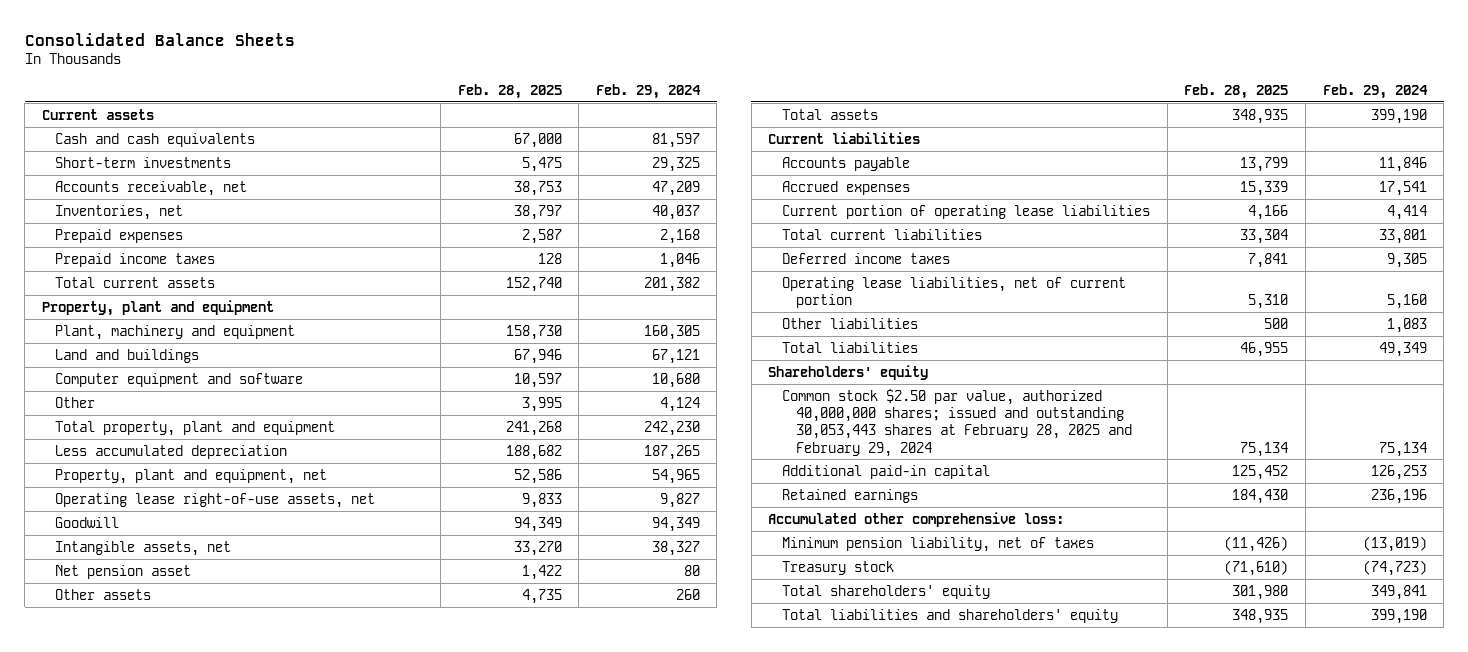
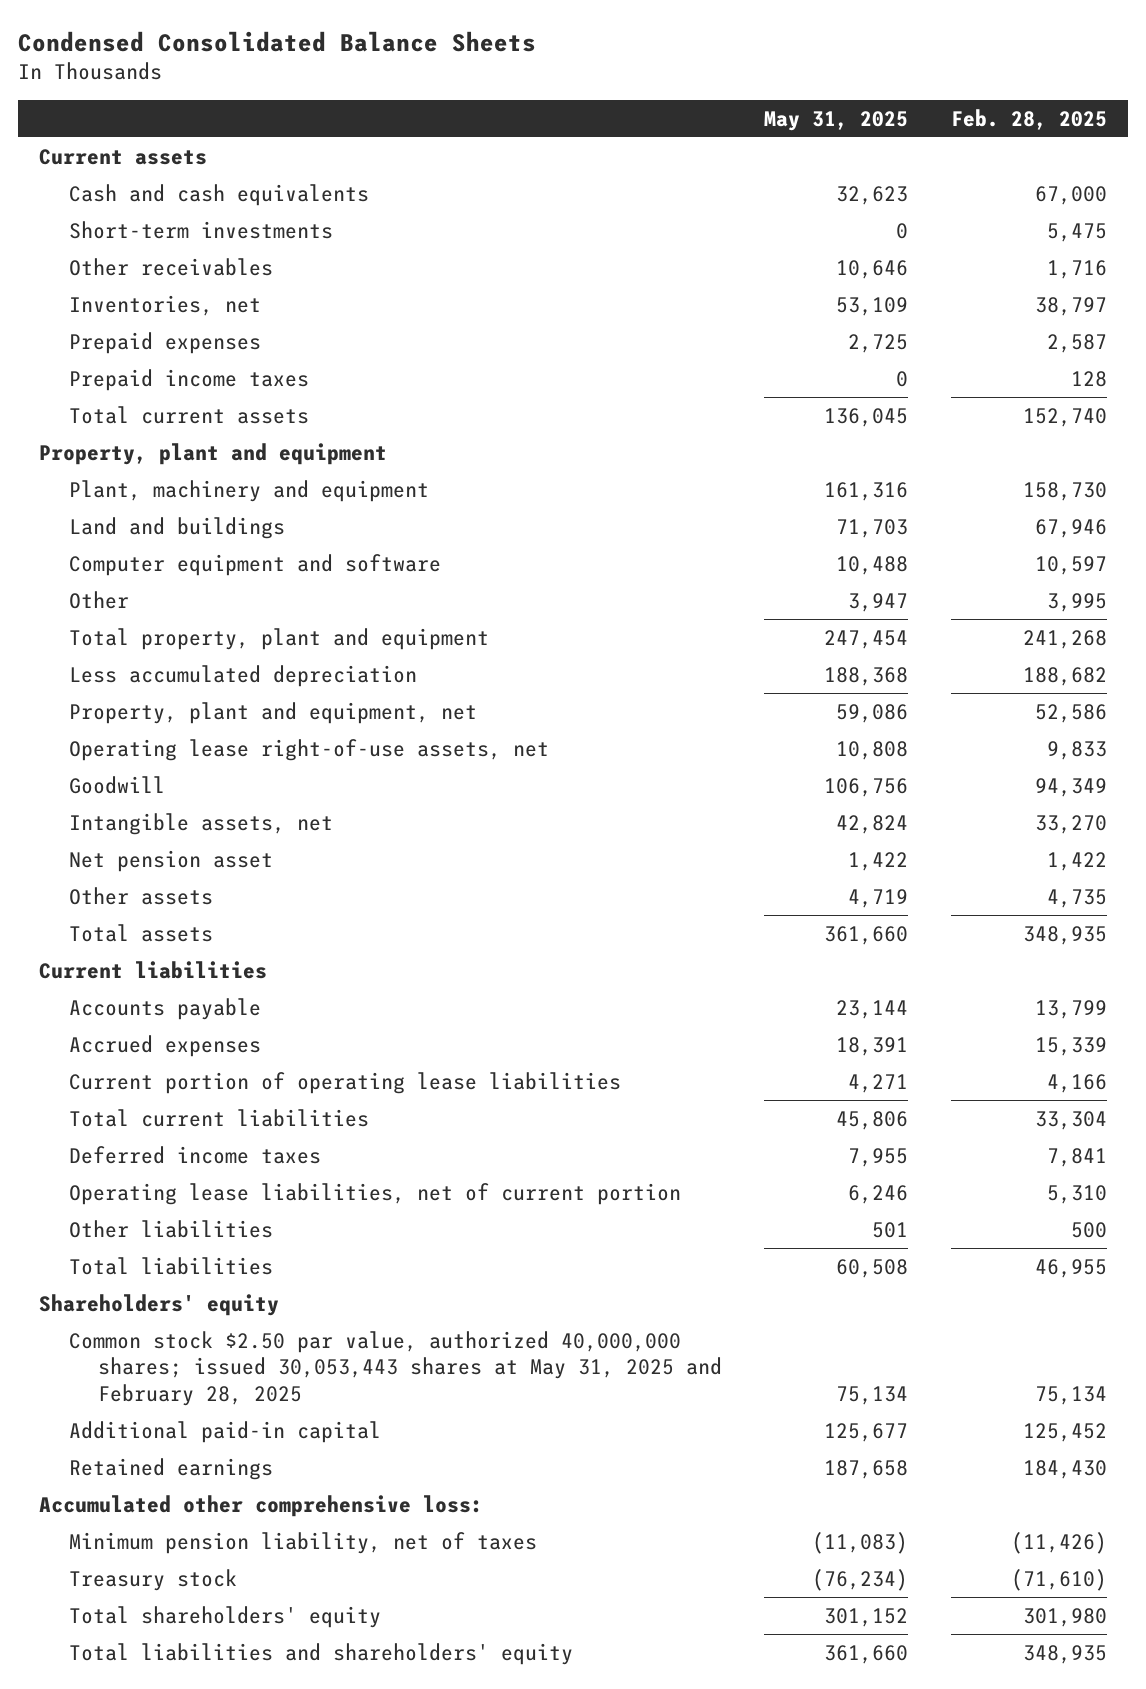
- Consolidated Balance Sheets
+ Condensed Consolidated Balance Sheets
- | Feb. 28, 2025 | Feb. 29, 2024
+ | May 31, 2025 | Feb. 28, 2025
- Accounts receivable, net | 38,753 | 47,209
+ Other receivables | 10,646 | 1,716
- Common stock $2.50 par value, authorized 40,000,000 shares; issued and outstanding 30,053,443 shares at February 28, 2025 and February 29, 2024 | 75,134 | 75,134
+ Common stock $2.50 par value, authorized 40,000,000 shares; issued 30,053,443 shares at May 31, 2025 and February 28, 2025 | 75,134 | 75,134

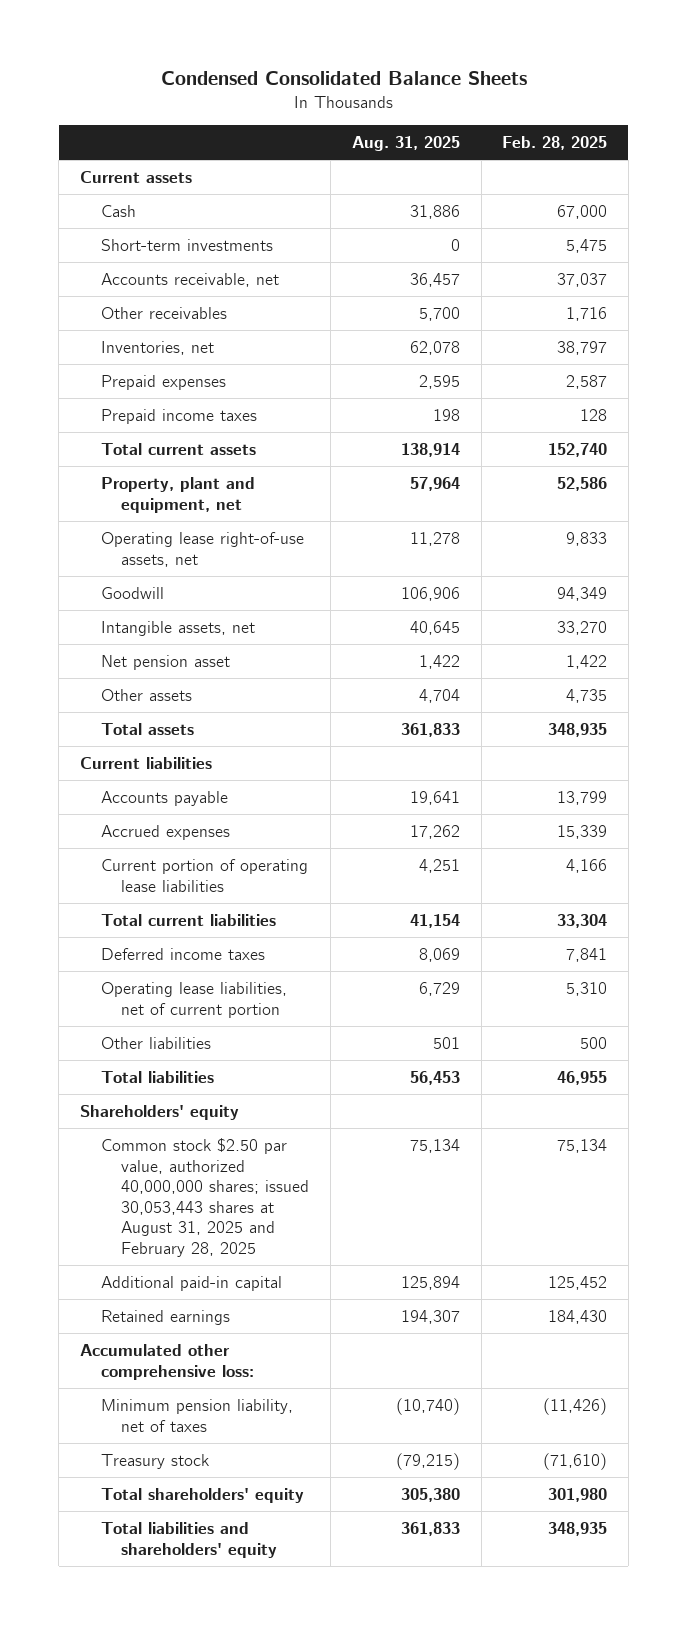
- | May 31, 2025 | Feb. 28, 2025
+ | Aug. 31, 2025 | Feb. 28, 2025
- Cash and cash equivalents | 32,623 | 67,000
+ Cash | 31,886 | 67,000
+ Accounts receivable, net | 36,457 | 37,037
- Property, plant and equipment
- Plant, machinery and equipment | 161,316 | 158,730
- Land and buildings | 71,703 | 67,946
- Computer equipment and software | 10,488 | 10,597
- Other | 3,947 | 3,995
- Total property, plant and equipment | 247,454 | 241,268
- Less accumulated depreciation | 188,368 | 188,682
- Common stock $2.50 par value, authorized 40,000,000 shares; issued 30,053,443 shares at May 31, 2025 and February 28, 2025 | 75,134 | 75,134
+ Common stock $2.50 par value, authorized 40,000,000 shares; issued 30,053,443 shares at August 31, 2025 and February 28, 2025 | 75,134 | 75,134

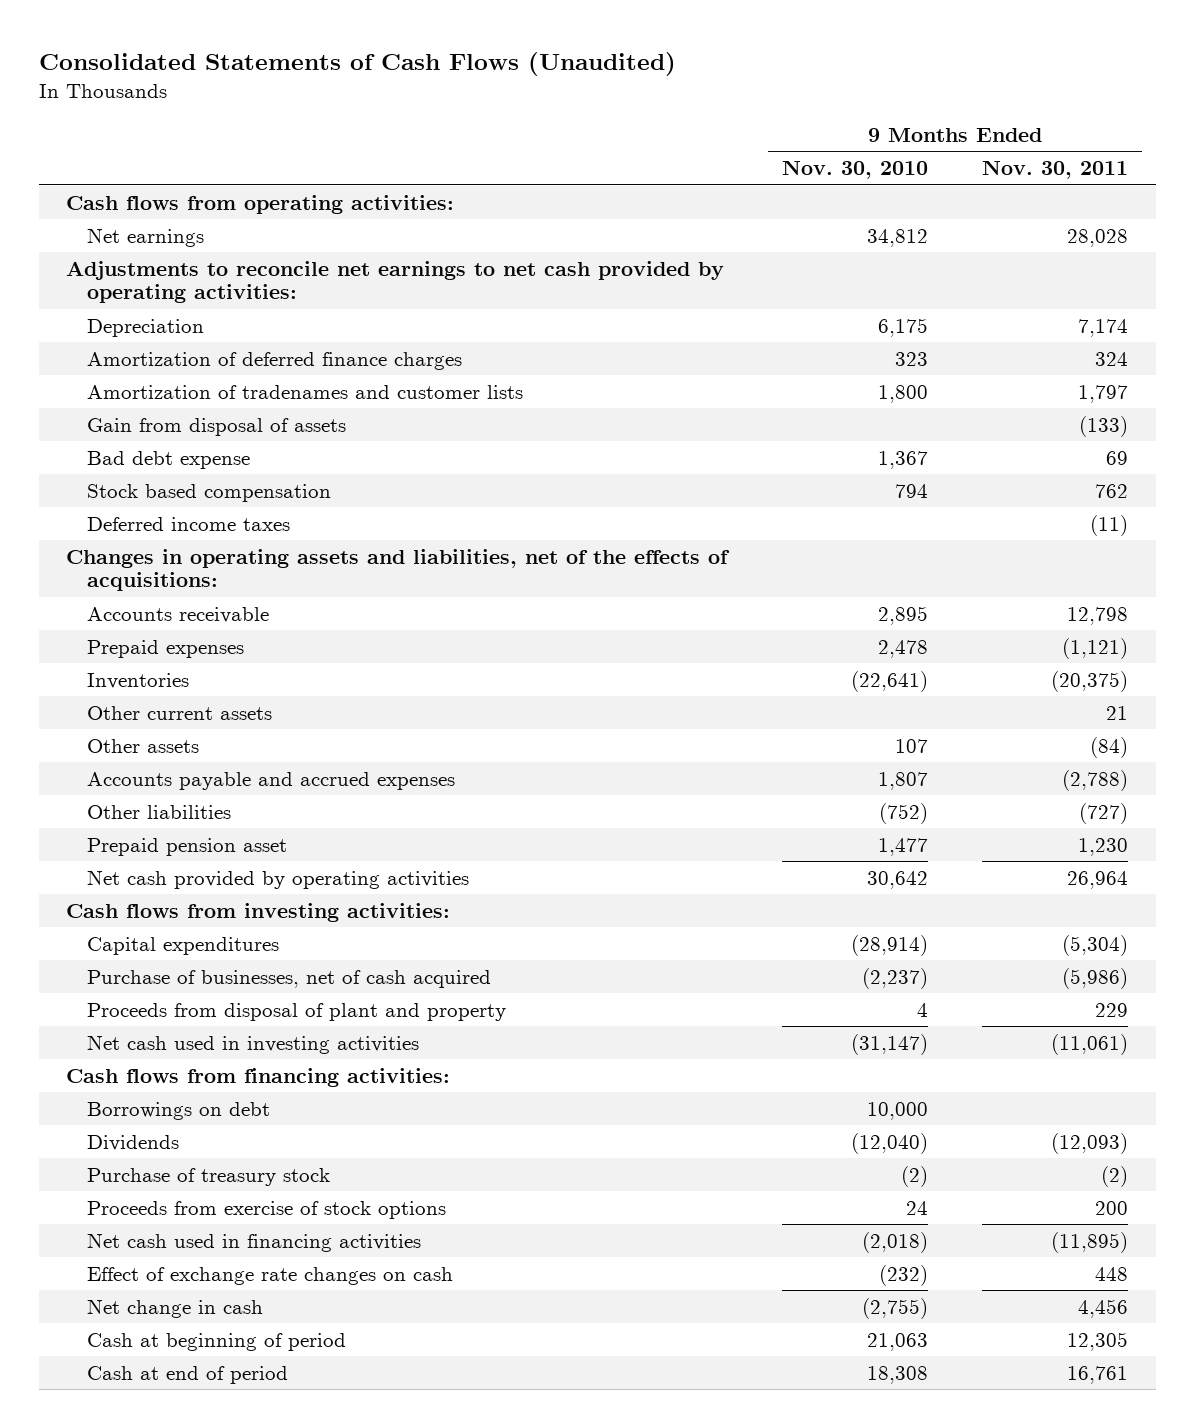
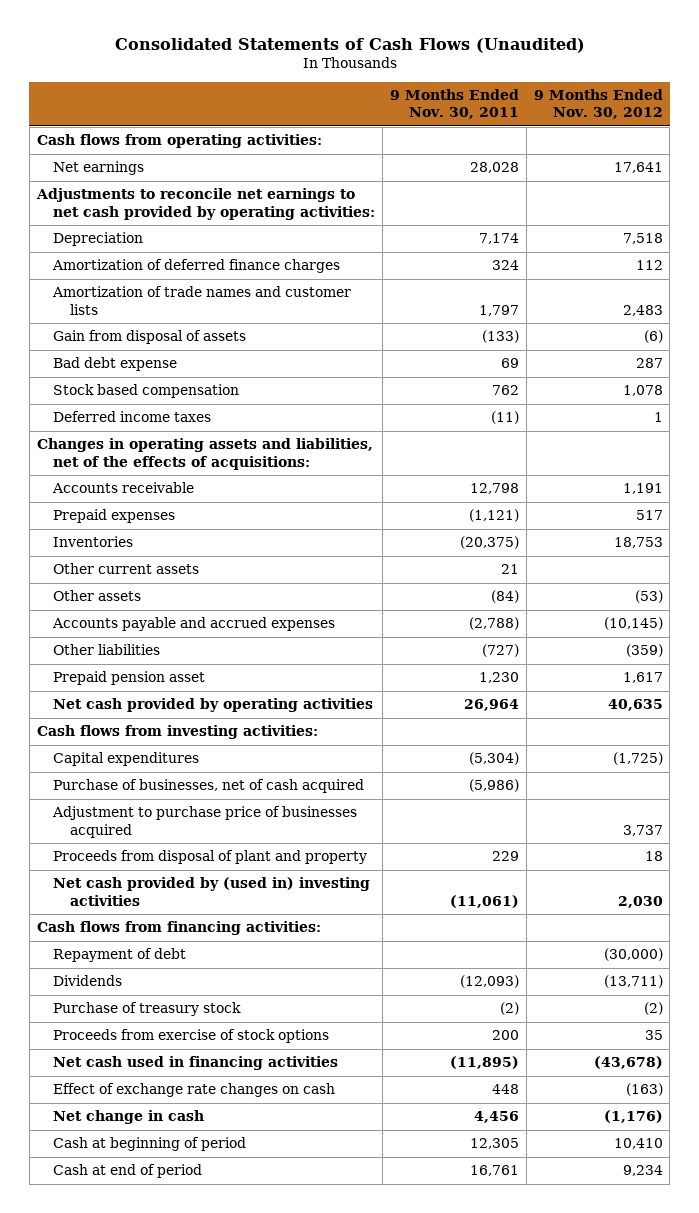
- | 9 Months Ended Nov. 30, 2010 | 9 Months Ended Nov. 30, 2011
+ | 9 Months Ended Nov. 30, 2011 | 9 Months Ended Nov. 30, 2012
- Amortization of tradenames and customer lists | 1,800 | 1,797
+ Amortization of trade names and customer lists | 1,797 | 2,483
+ Adjustment to purchase price of businesses acquired | | 3,737
- Net cash used in investing activities | (31,147) | (11,061)
+ Net cash provided by (used in) investing activities | (11,061) | 2,030
- Borrowings on debt | 10,000 |
+ Repayment of debt | | (30,000)

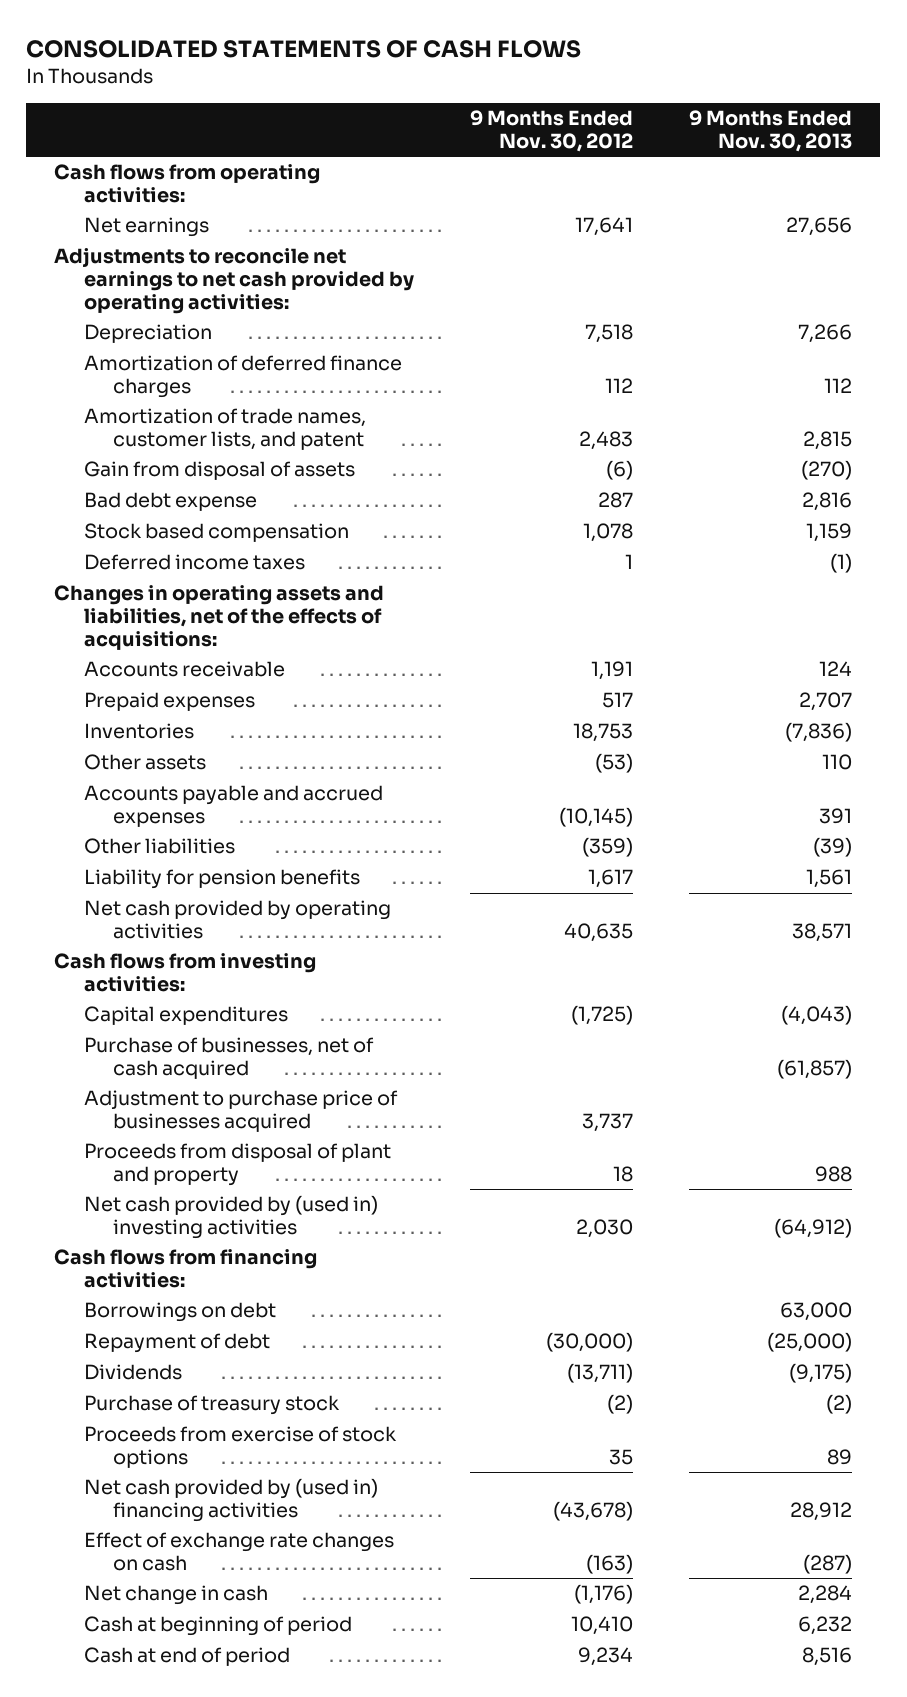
- Consolidated Statements of Cash Flows (Unaudited)
+ CONSOLIDATED STATEMENTS OF CASH FLOWS
- | 9 Months Ended Nov. 30, 2011 | 9 Months Ended Nov. 30, 2012
+ | 9 Months Ended Nov. 30, 2012 | 9 Months Ended Nov. 30, 2013
- Amortization of trade names and customer lists | 1,797 | 2,483
+ Amortization of trade names, customer lists, and patent | 2,483 | 2,815
- Other current assets | 21 |
- Prepaid pension asset | 1,230 | 1,617
+ Liability for pension benefits | 1,617 | 1,561
+ Borrowings on debt | | 63,000
- Net cash used in financing activities | (11,895) | (43,678)
+ Net cash provided by (used in) financing activities | (43,678) | 28,912

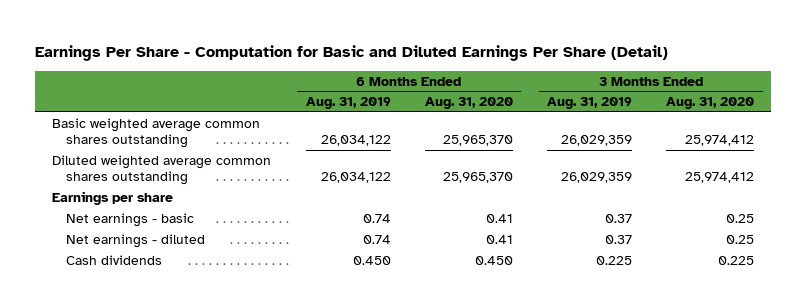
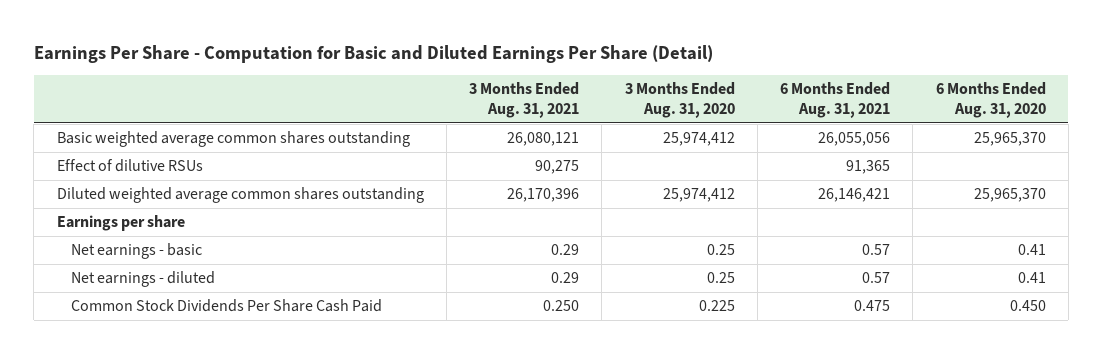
- | 6 Months Ended Aug. 31, 2019 | 6 Months Ended Aug. 31, 2020 | 3 Months Ended Aug. 31, 2019 | 3 Months Ended Aug. 31, 2020
+ | 3 Months Ended Aug. 31, 2021 | 3 Months Ended Aug. 31, 2020 | 6 Months Ended Aug. 31, 2021 | 6 Months Ended Aug. 31, 2020
+ Effect of dilutive RSUs | 90,275 | | 91,365 |
- Cash dividends | 0.450 | 0.450 | 0.225 | 0.225
+ Common Stock Dividends Per Share Cash Paid | 0.250 | 0.225 | 0.475 | 0.450

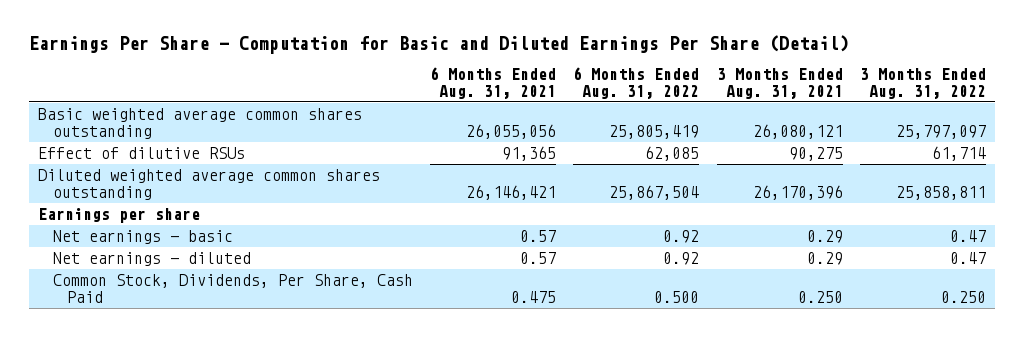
- | 3 Months Ended Aug. 31, 2021 | 3 Months Ended Aug. 31, 2020 | 6 Months Ended Aug. 31, 2021 | 6 Months Ended Aug. 31, 2020
+ | 6 Months Ended Aug. 31, 2021 | 6 Months Ended Aug. 31, 2022 | 3 Months Ended Aug. 31, 2021 | 3 Months Ended Aug. 31, 2022
- Common Stock Dividends Per Share Cash Paid | 0.250 | 0.225 | 0.475 | 0.450
+ Common Stock, Dividends, Per Share, Cash Paid | 0.475 | 0.500 | 0.250 | 0.250

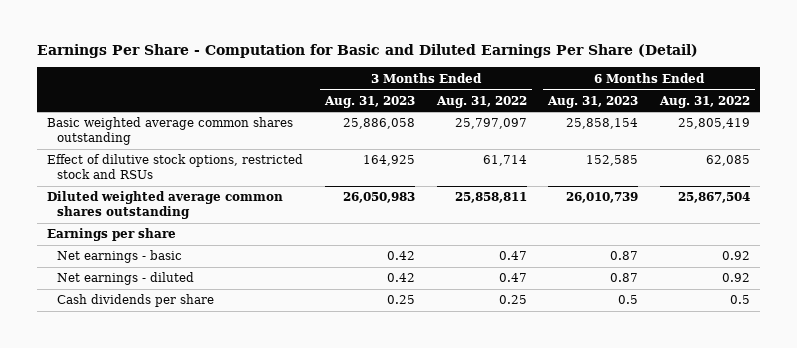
- | 6 Months Ended Aug. 31, 2021 | 6 Months Ended Aug. 31, 2022 | 3 Months Ended Aug. 31, 2021 | 3 Months Ended Aug. 31, 2022
+ | 3 Months Ended Aug. 31, 2023 | 3 Months Ended Aug. 31, 2022 | 6 Months Ended Aug. 31, 2023 | 6 Months Ended Aug. 31, 2022
- Effect of dilutive RSUs | 91,365 | 62,085 | 90,275 | 61,714
+ Effect of dilutive stock options, restricted stock and RSUs | 164,925 | 61,714 | 152,585 | 62,085
- Common Stock, Dividends, Per Share, Cash Paid | 0.475 | 0.500 | 0.250 | 0.250
+ Cash dividends per share | 0.25 | 0.25 | 0.5 | 0.5

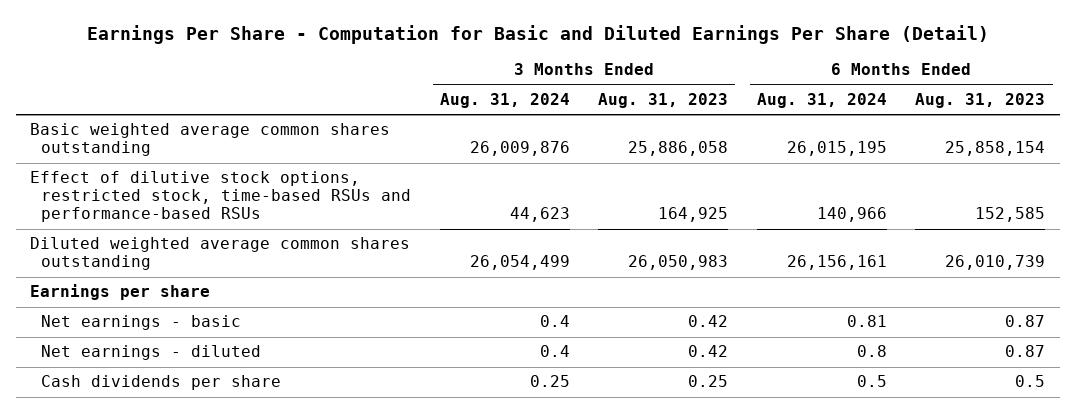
- | 3 Months Ended Aug. 31, 2023 | 3 Months Ended Aug. 31, 2022 | 6 Months Ended Aug. 31, 2023 | 6 Months Ended Aug. 31, 2022
+ | 3 Months Ended Aug. 31, 2024 | 3 Months Ended Aug. 31, 2023 | 6 Months Ended Aug. 31, 2024 | 6 Months Ended Aug. 31, 2023
- Effect of dilutive stock options, restricted stock and RSUs | 164,925 | 61,714 | 152,585 | 62,085
+ Effect of dilutive stock options, restricted stock, time-based RSUs and performance-based RSUs | 44,623 | 164,925 | 140,966 | 152,585

